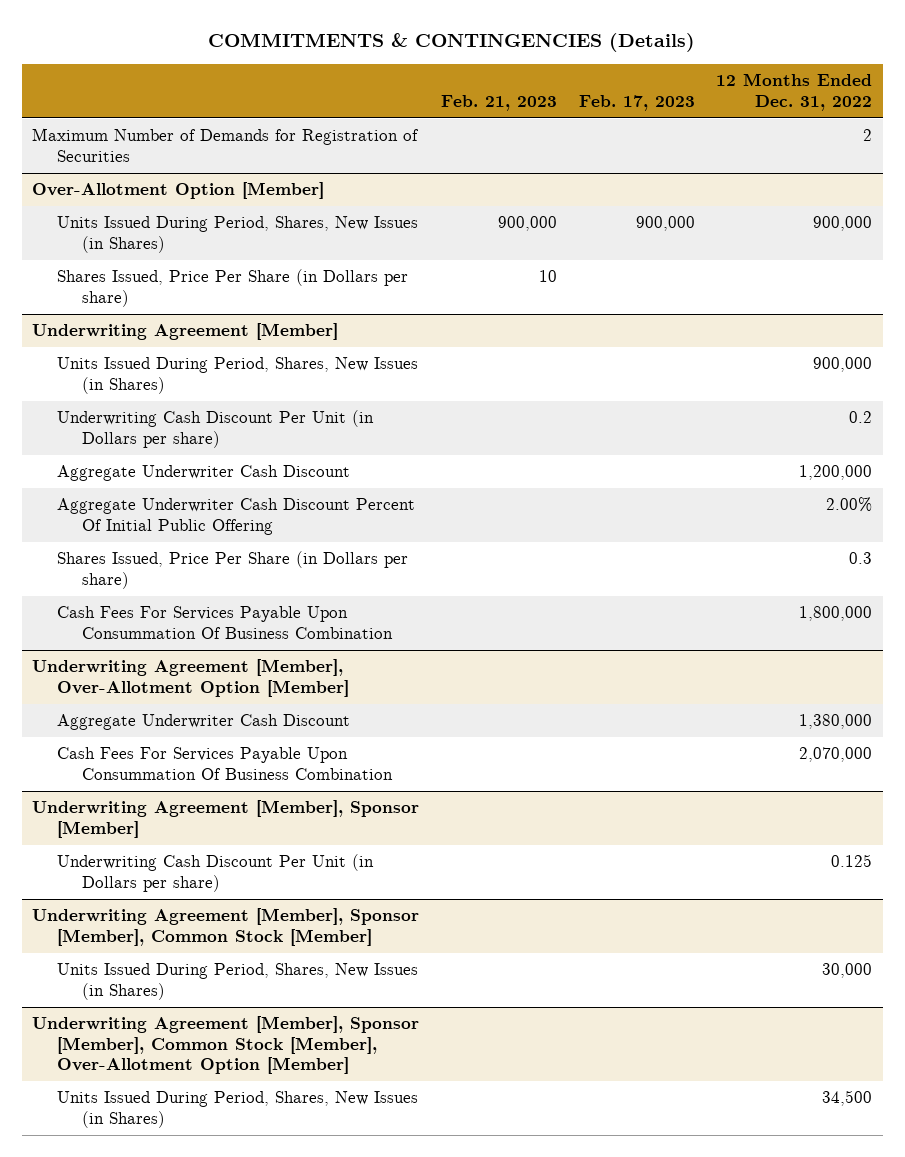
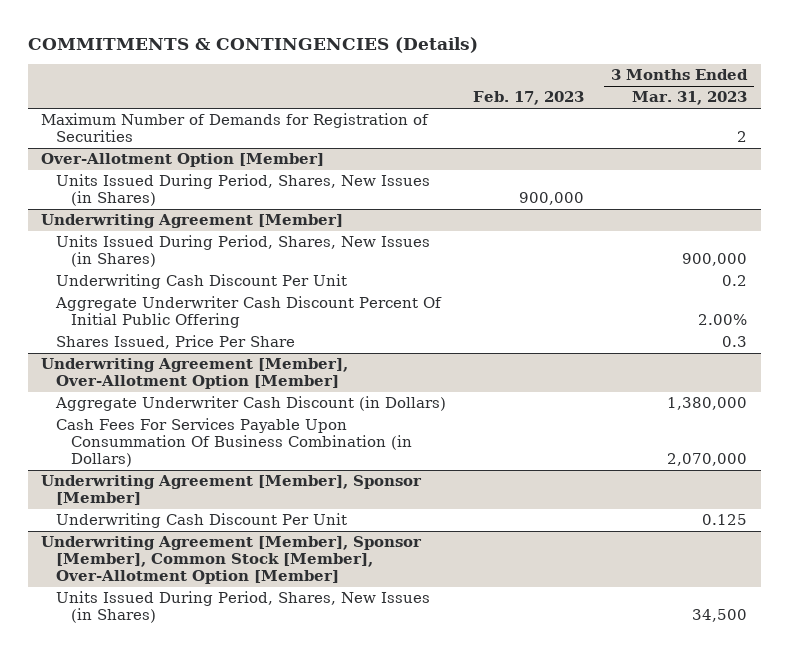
- | Feb. 21, 2023 | Feb. 17, 2023 | 12 Months Ended Dec. 31, 2022
+ | Feb. 17, 2023 | 3 Months Ended Mar. 31, 2023
@ Over-Allotment Option [Member]
- Shares Issued, Price Per Share (in Dollars per share) | 10 | |
@ Underwriting Agreement [Member]
- Underwriting Cash Discount Per Unit (in Dollars per share) | | | 0.2
- Aggregate Underwriter Cash Discount | | | 1,200,000
+ Underwriting Cash Discount Per Unit | | 0.2
- Shares Issued, Price Per Share (in Dollars per share) | | | 0.3
- Cash Fees For Services Payable Upon Consummation Of Business Combination | | | 1,800,000
+ Shares Issued, Price Per Share | | 0.3
@ Underwriting Agreement [Member], Over-Allotment Option [Member]
- Aggregate Underwriter Cash Discount | | | 1,380,000
- Cash Fees For Services Payable Upon Consummation Of Business Combination | | | 2,070,000
+ Aggregate Underwriter Cash Discount (in Dollars) | | 1,380,000
+ Cash Fees For Services Payable Upon Consummation Of Business Combination (in Dollars) | | 2,070,000
@ Underwriting Agreement [Member], Sponsor [Member]
- Underwriting Cash Discount Per Unit (in Dollars per share) | | | 0.125
- Underwriting Agreement [Member], Sponsor [Member], Common Stock [Member]
- Units Issued During Period, Shares, New Issues (in Shares) | | | 30,000
@ Underwriting Agreement [Member], Sponsor [Member]
+ Underwriting Cash Discount Per Unit | | 0.125

